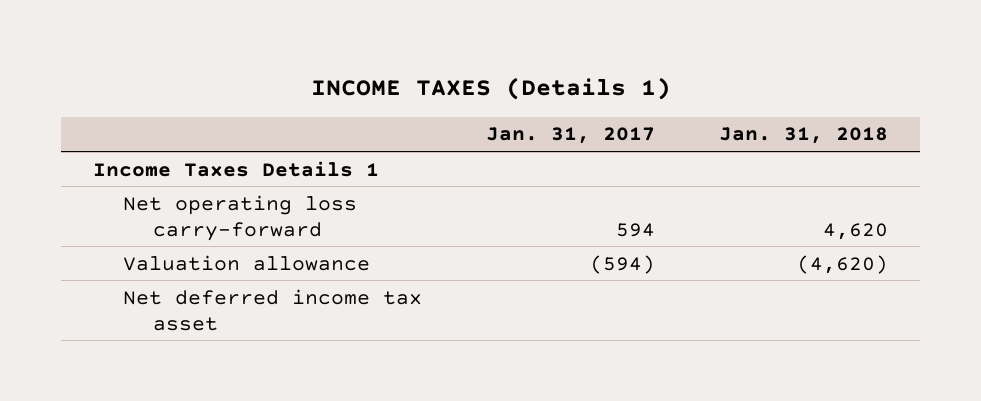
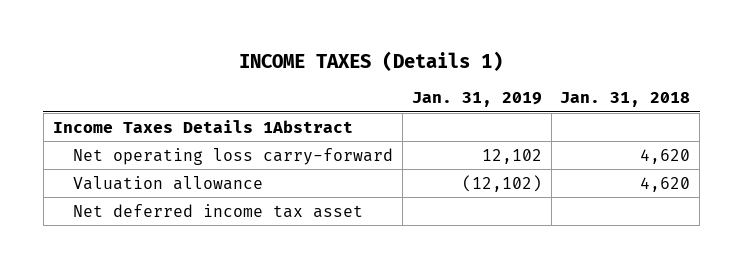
- | Jan. 31, 2017 | Jan. 31, 2018
+ | Jan. 31, 2019 | Jan. 31, 2018
- Income Taxes Details 1
+ Income Taxes Details 1Abstract
- Valuation allowance | (594) | (4,620)
+ Valuation allowance | (12,102) | 4,620

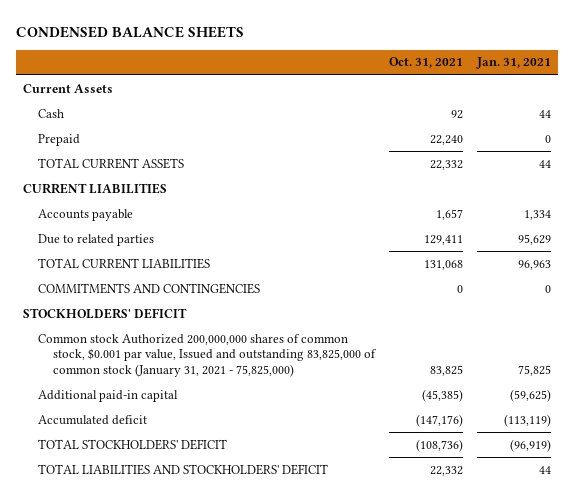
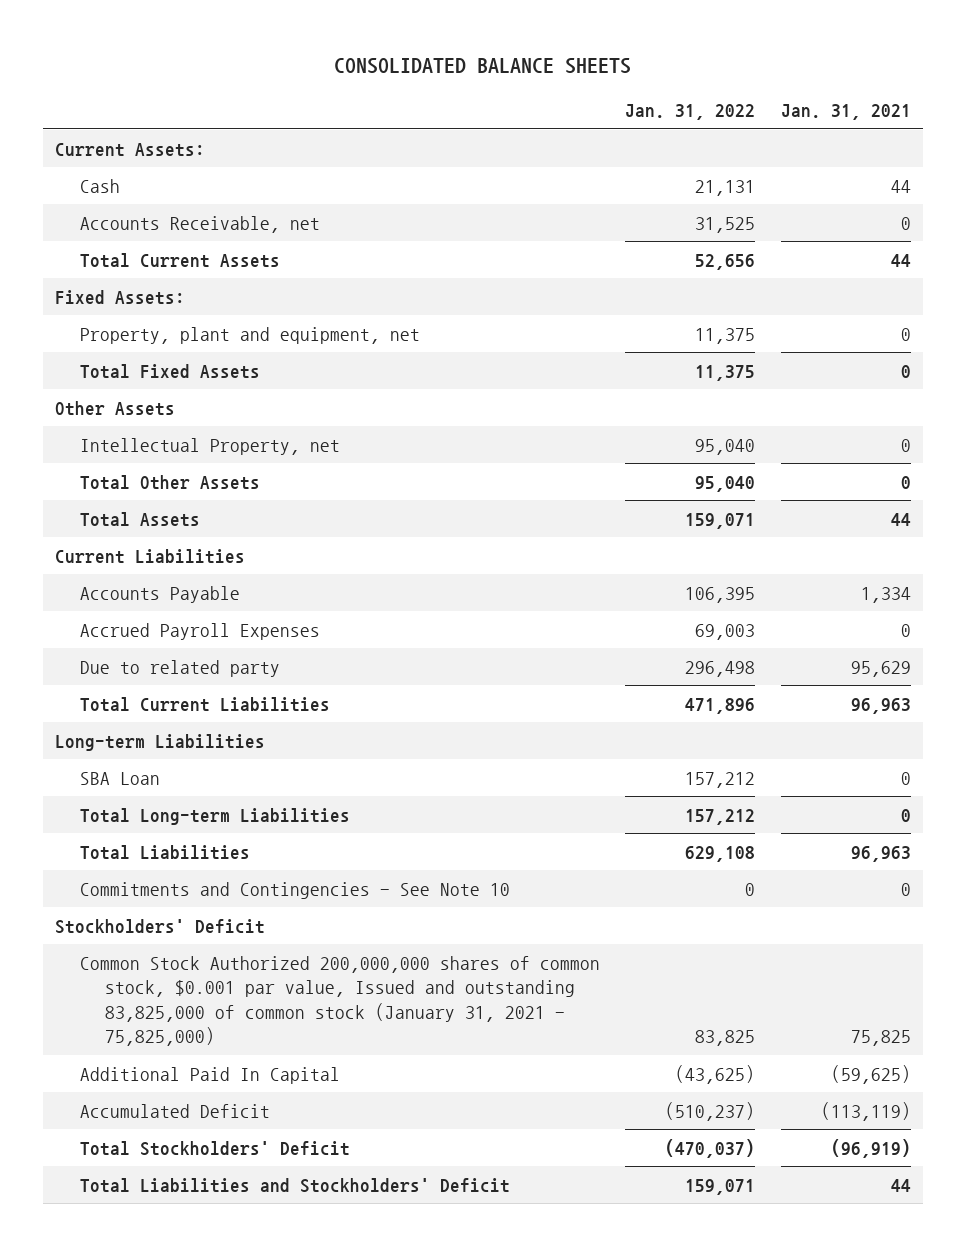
- CONDENSED BALANCE SHEETS
+ CONSOLIDATED BALANCE SHEETS
- | Oct. 31, 2021 | Jan. 31, 2021
+ | Jan. 31, 2022 | Jan. 31, 2021
- Current Assets
+ Current Assets:
- Prepaid | 22,240 | 0
- TOTAL CURRENT ASSETS | 22,332 | 44
- CURRENT LIABILITIES
- Accounts payable | 1,657 | 1,334
- Due to related parties | 129,411 | 95,629
- TOTAL CURRENT LIABILITIES | 131,068 | 96,963
- COMMITMENTS AND CONTINGENCIES | 0 | 0
- STOCKHOLDERS' DEFICIT
- Common stock Authorized 200,000,000 shares of common stock, $0.001 par value, Issued and outstanding 83,825,000 of common stock (January 31, 2021 - 75,825,000) | 83,825 | 75,825
- Additional paid-in capital | (45,385) | (59,625)
- Accumulated deficit | (147,176) | (113,119)
- TOTAL STOCKHOLDERS' DEFICIT | (108,736) | (96,919)
- TOTAL LIABILITIES AND STOCKHOLDERS' DEFICIT | 22,332 | 44
+ Accounts Receivable, net | 31,525 | 0
+ Total Current Assets | 52,656 | 44
+ Fixed Assets:
+ Property, plant and equipment, net | 11,375 | 0
+ Total Fixed Assets | 11,375 | 0
+ Other Assets
+ Intellectual Property, net | 95,040 | 0
+ Total Other Assets | 95,040 | 0
+ Total Assets | 159,071 | 44
+ Current Liabilities
+ Accounts Payable | 106,395 | 1,334
+ Accrued Payroll Expenses | 69,003 | 0
+ Due to related party | 296,498 | 95,629
+ Total Current Liabilities | 471,896 | 96,963
+ Long-term Liabilities
+ SBA Loan | 157,212 | 0
+ Total Long-term Liabilities | 157,212 | 0
+ Total Liabilities | 629,108 | 96,963
+ Commitments and Contingencies - See Note 10 | 0 | 0
+ Stockholders' Deficit
+ Common Stock Authorized 200,000,000 shares of common stock, $0.001 par value, Issued and outstanding 83,825,000 of common stock (January 31, 2021 - 75,825,000) | 83,825 | 75,825
+ Additional Paid In Capital | (43,625) | (59,625)
+ Accumulated Deficit | (510,237) | (113,119)
+ Total Stockholders' Deficit | (470,037) | (96,919)
+ Total Liabilities and Stockholders' Deficit | 159,071 | 44

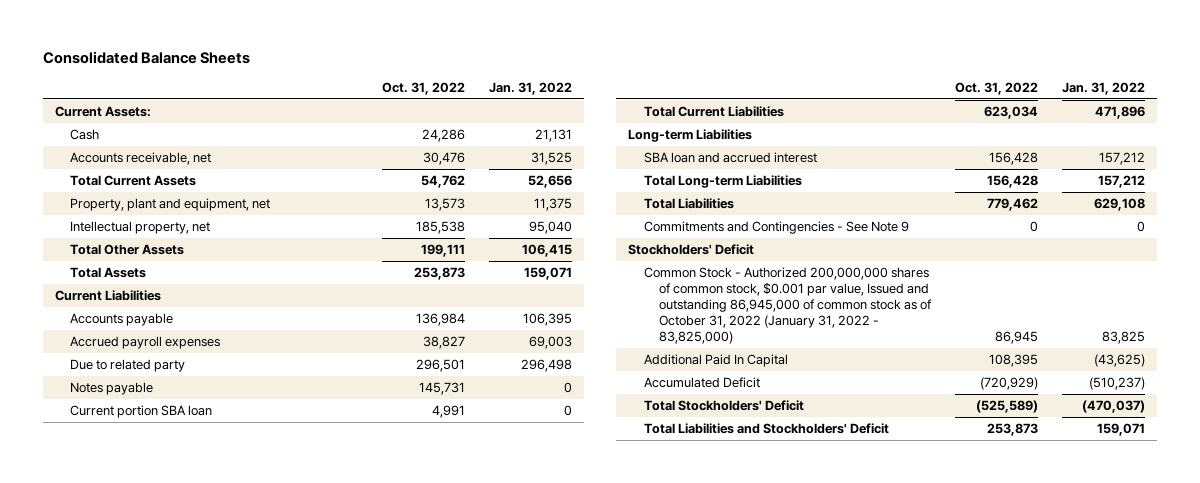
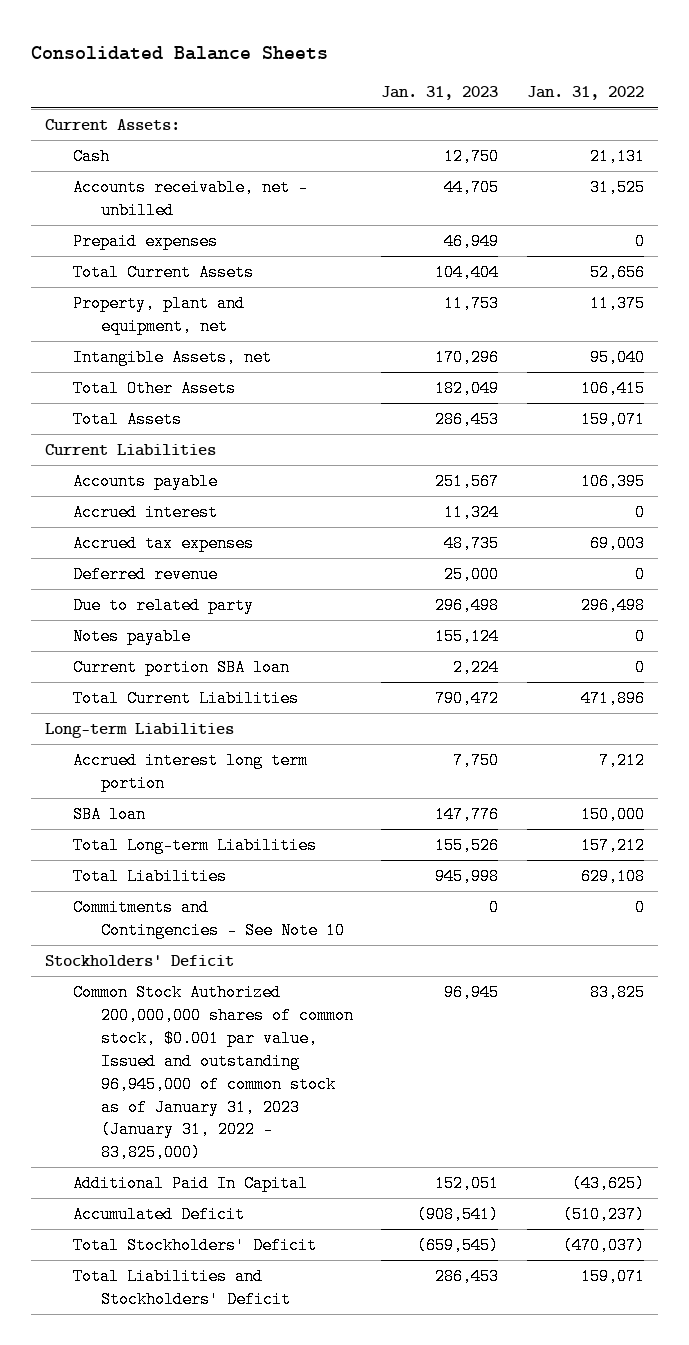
- | Oct. 31, 2022 | Jan. 31, 2022
+ | Jan. 31, 2023 | Jan. 31, 2022
- Accounts receivable, net | 30,476 | 31,525
+ Accounts receivable, net - unbilled | 44,705 | 31,525
+ Prepaid expenses | 46,949 | 0
- Intellectual property, net | 185,538 | 95,040
+ Intangible Assets, net | 170,296 | 95,040
- Accrued payroll expenses | 38,827 | 69,003
+ Accrued interest | 11,324 | 0
+ Accrued tax expenses | 48,735 | 69,003
+ Deferred revenue | 25,000 | 0
- SBA loan and accrued interest | 156,428 | 157,212
+ Accrued interest long term portion | 7,750 | 7,212
+ SBA loan | 147,776 | 150,000
- Commitments and Contingencies - See Note 9 | 0 | 0
+ Commitments and Contingencies - See Note 10 | 0 | 0
- Common Stock - Authorized 200,000,000 shares of common stock, $0.001 par value, Issued and outstanding 86,945,000 of common stock as of October 31, 2022 (January 31, 2022 - 83,825,000) | 86,945 | 83,825
+ Common Stock Authorized 200,000,000 shares of common stock, $0.001 par value, Issued and outstanding 96,945,000 of common stock as of January 31, 2023 (January 31, 2022 - 83,825,000) | 96,945 | 83,825

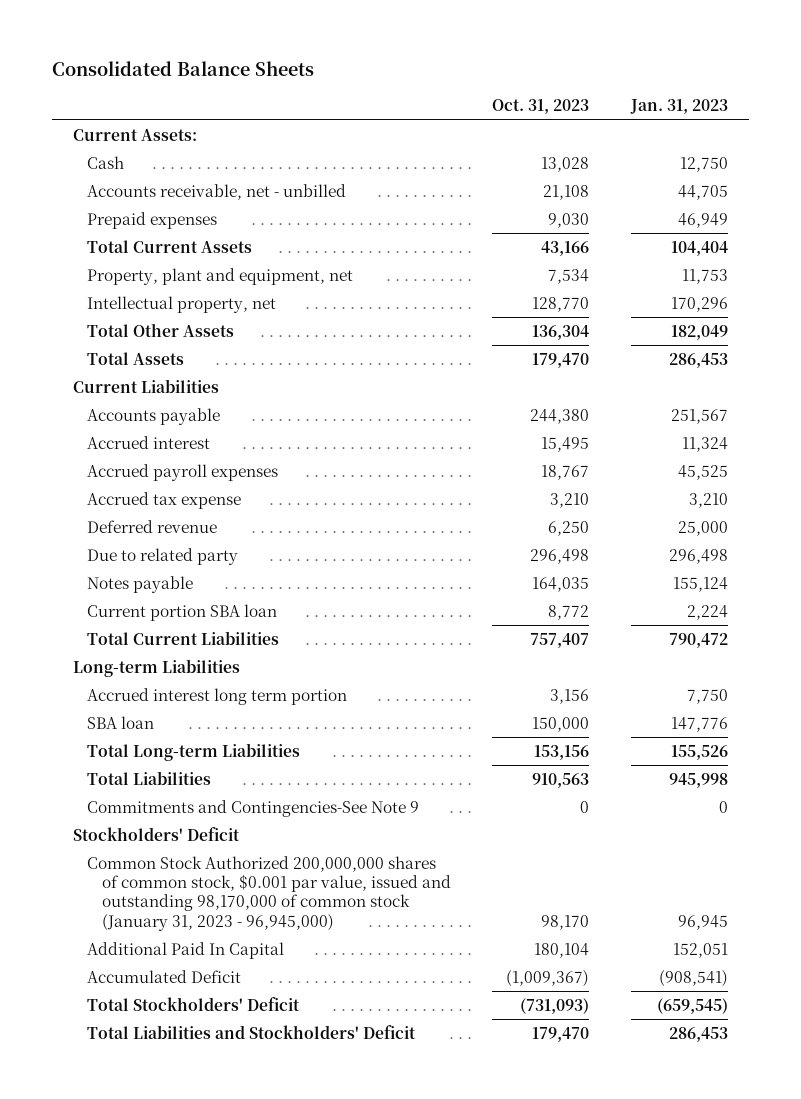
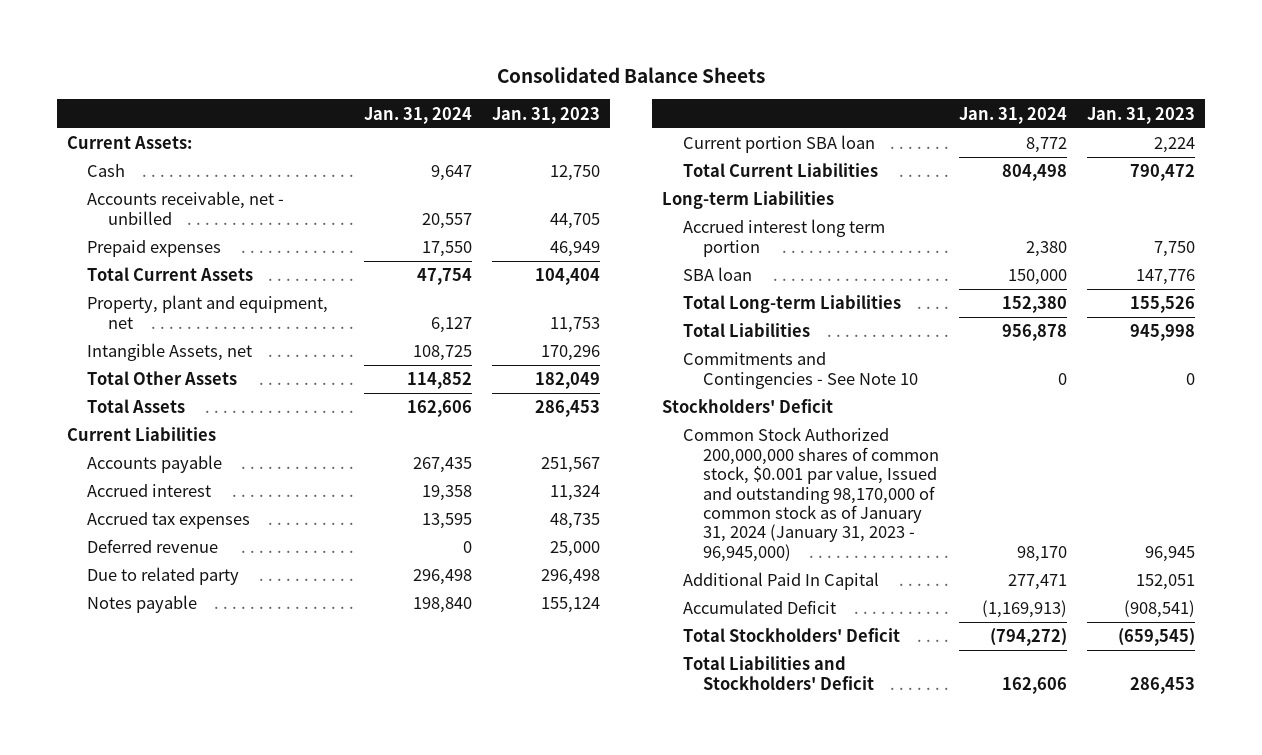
- | Oct. 31, 2023 | Jan. 31, 2023
+ | Jan. 31, 2024 | Jan. 31, 2023
- Intellectual property, net | 128,770 | 170,296
+ Intangible Assets, net | 108,725 | 170,296
- Accrued payroll expenses | 18,767 | 45,525
- Accrued tax expense | 3,210 | 3,210
+ Accrued tax expenses | 13,595 | 48,735
- Commitments and Contingencies-See Note 9 | 0 | 0
+ Commitments and Contingencies - See Note 10 | 0 | 0
- Common Stock Authorized 200,000,000 shares of common stock, $0.001 par value, issued and outstanding 98,170,000 of common stock (January 31, 2023 - 96,945,000) | 98,170 | 96,945
+ Common Stock Authorized 200,000,000 shares of common stock, $0.001 par value, Issued and outstanding 98,170,000 of common stock as of January 31, 2024 (January 31, 2023 - 96,945,000) | 98,170 | 96,945

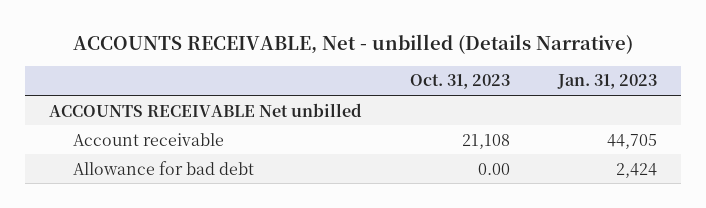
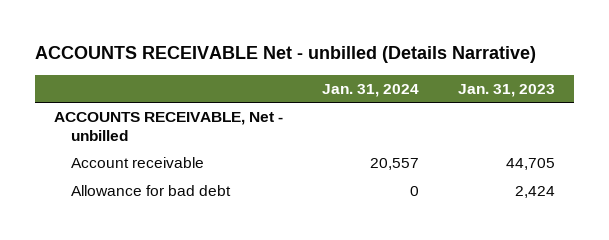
- ACCOUNTS RECEIVABLE, Net - unbilled (Details Narrative)
+ ACCOUNTS RECEIVABLE Net - unbilled (Details Narrative)
- | Oct. 31, 2023 | Jan. 31, 2023
+ | Jan. 31, 2024 | Jan. 31, 2023
- ACCOUNTS RECEIVABLE Net unbilled
+ ACCOUNTS RECEIVABLE, Net - unbilled

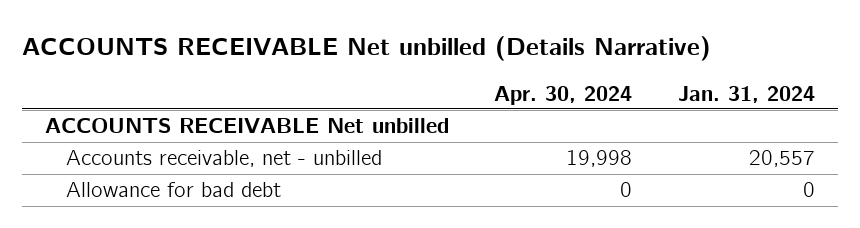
- ACCOUNTS RECEIVABLE Net - unbilled (Details Narrative)
+ ACCOUNTS RECEIVABLE Net unbilled (Details Narrative)
- | Jan. 31, 2024 | Jan. 31, 2023
+ | Apr. 30, 2024 | Jan. 31, 2024
- ACCOUNTS RECEIVABLE, Net - unbilled
- Account receivable | 20,557 | 44,705
+ ACCOUNTS RECEIVABLE Net unbilled
+ Accounts receivable, net - unbilled | 19,998 | 20,557

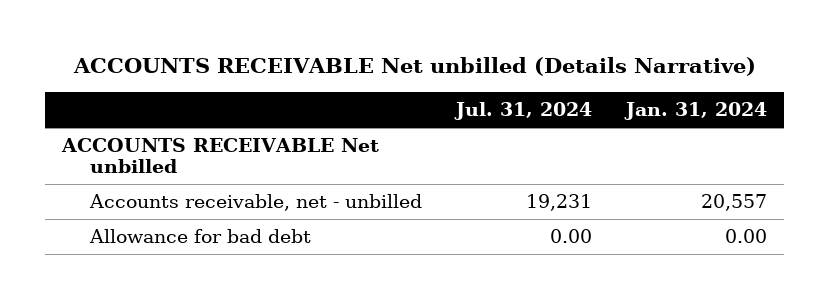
- | Apr. 30, 2024 | Jan. 31, 2024
+ | Jul. 31, 2024 | Jan. 31, 2024
- Allowance for bad debt | 0 | 0
+ Allowance for bad debt | 0.00 | 0.00

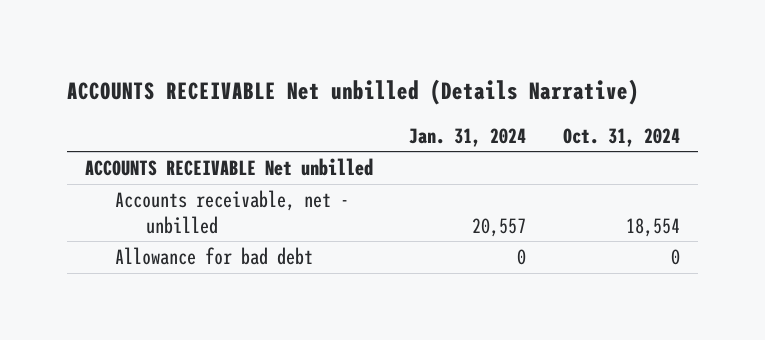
- | Jul. 31, 2024 | Jan. 31, 2024
+ | Jan. 31, 2024 | Oct. 31, 2024
- Allowance for bad debt | 0.00 | 0.00
+ Allowance for bad debt | 0 | 0

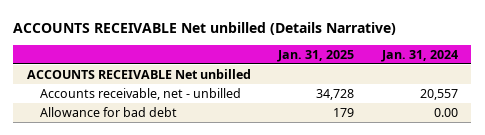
- | Jan. 31, 2024 | Oct. 31, 2024
+ | Jan. 31, 2025 | Jan. 31, 2024
- Allowance for bad debt | 0 | 0
+ Allowance for bad debt | 179 | 0.00

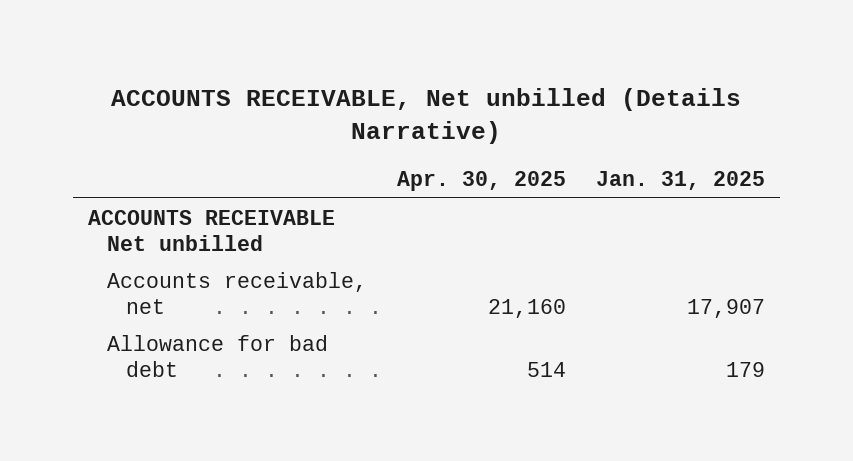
- ACCOUNTS RECEIVABLE Net unbilled (Details Narrative)
+ ACCOUNTS RECEIVABLE, Net unbilled (Details Narrative)
- | Jan. 31, 2025 | Jan. 31, 2024
+ | Apr. 30, 2025 | Jan. 31, 2025
- Accounts receivable, net - unbilled | 34,728 | 20,557
+ Accounts receivable, net | 21,160 | 17,907

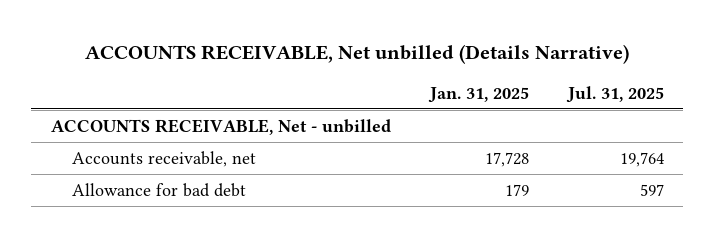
- | Apr. 30, 2025 | Jan. 31, 2025
+ | Jan. 31, 2025 | Jul. 31, 2025
- ACCOUNTS RECEIVABLE Net unbilled
- Accounts receivable, net | 21,160 | 17,907
+ ACCOUNTS RECEIVABLE, Net - unbilled
+ Accounts receivable, net | 17,728 | 19,764

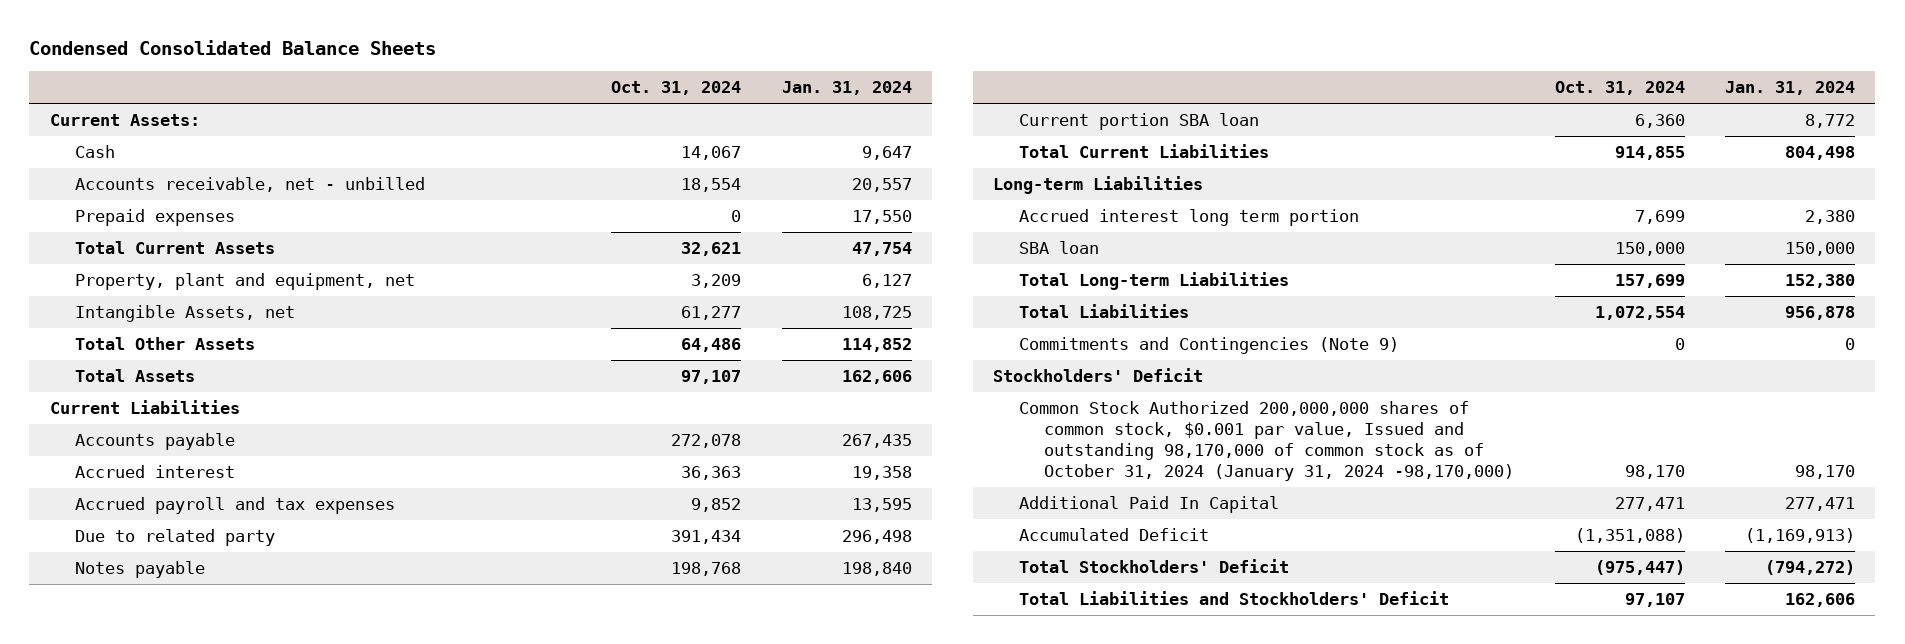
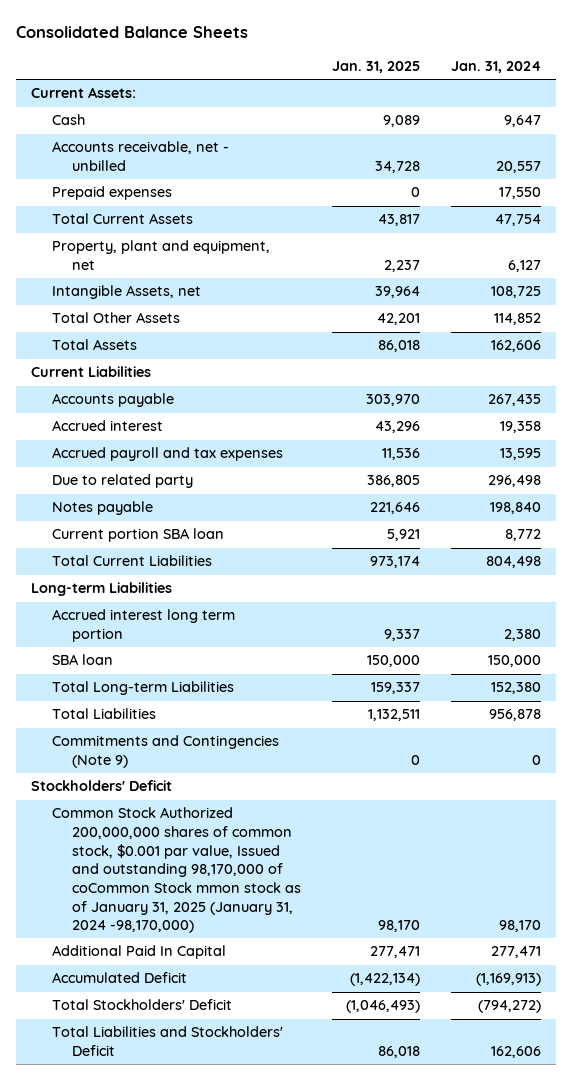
- Condensed Consolidated Balance Sheets
+ Consolidated Balance Sheets
- | Oct. 31, 2024 | Jan. 31, 2024
+ | Jan. 31, 2025 | Jan. 31, 2024
- Common Stock Authorized 200,000,000 shares of common stock, $0.001 par value, Issued and outstanding 98,170,000 of common stock as of October 31, 2024 (January 31, 2024 -98,170,000) | 98,170 | 98,170
+ Common Stock Authorized 200,000,000 shares of common stock, $0.001 par value, Issued and outstanding 98,170,000 of coCommon Stock mmon stock as of January 31, 2025 (January 31, 2024 -98,170,000) | 98,170 | 98,170

